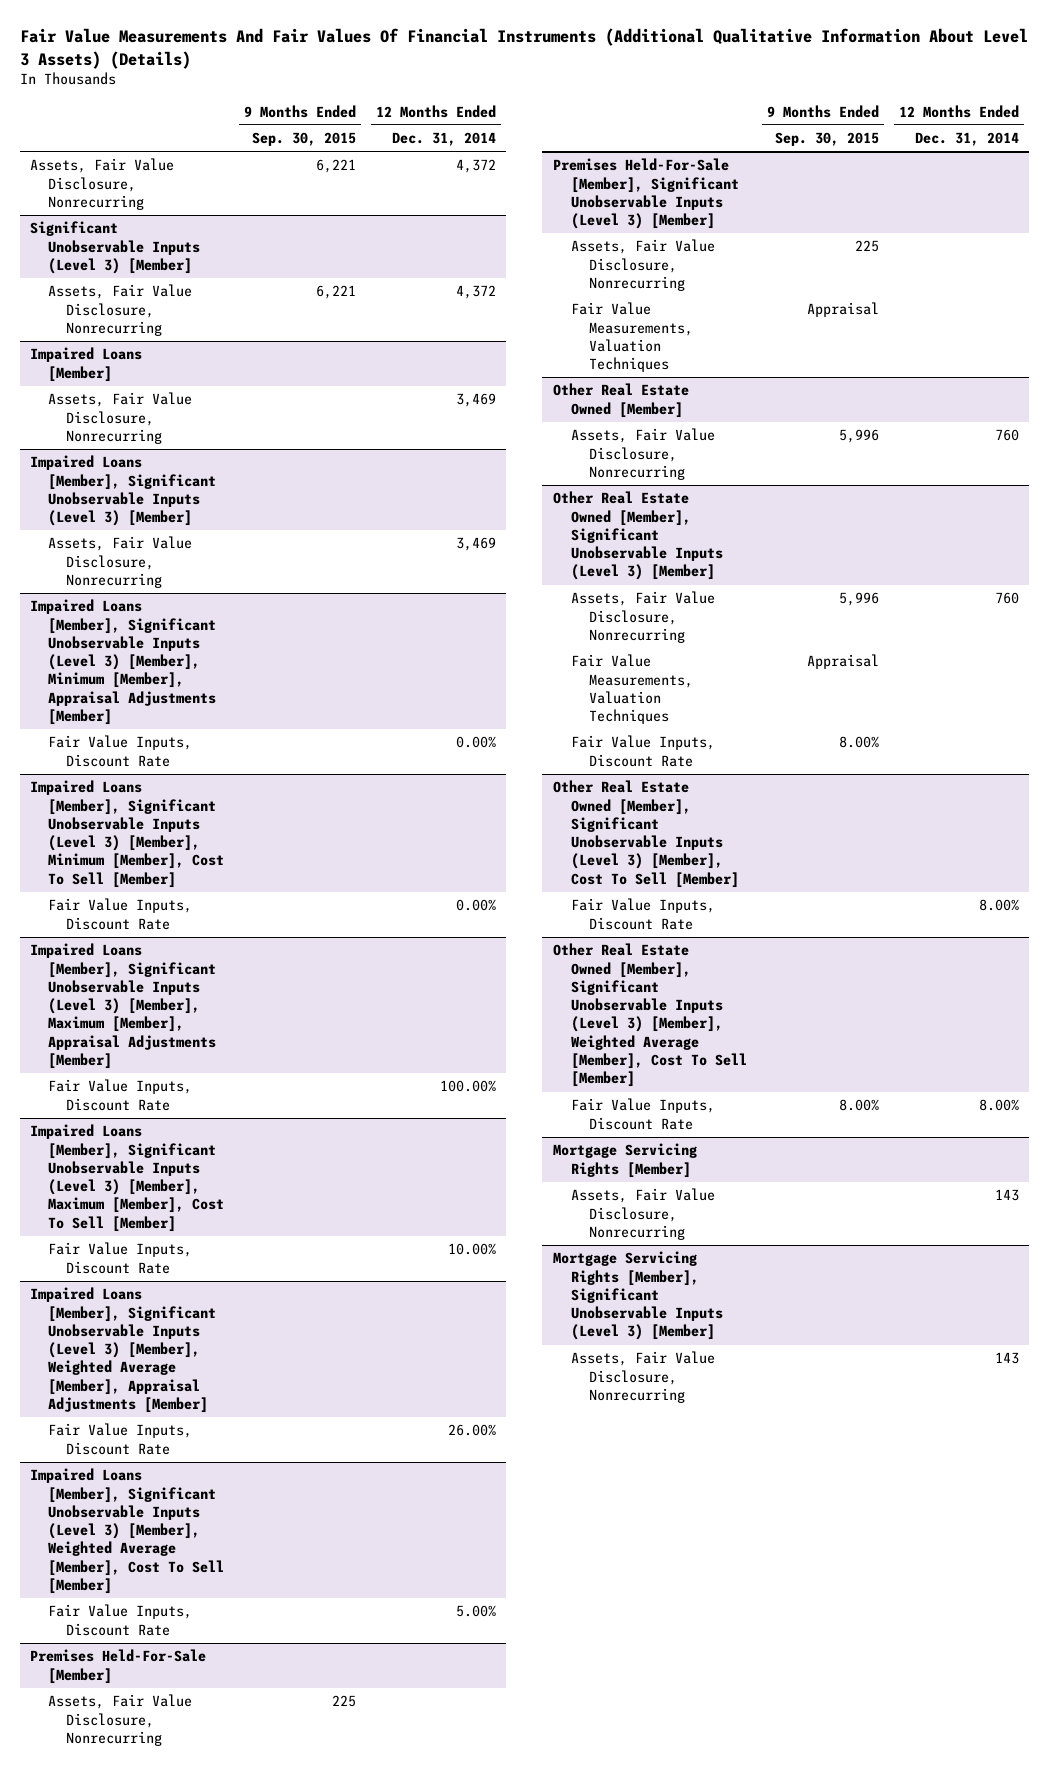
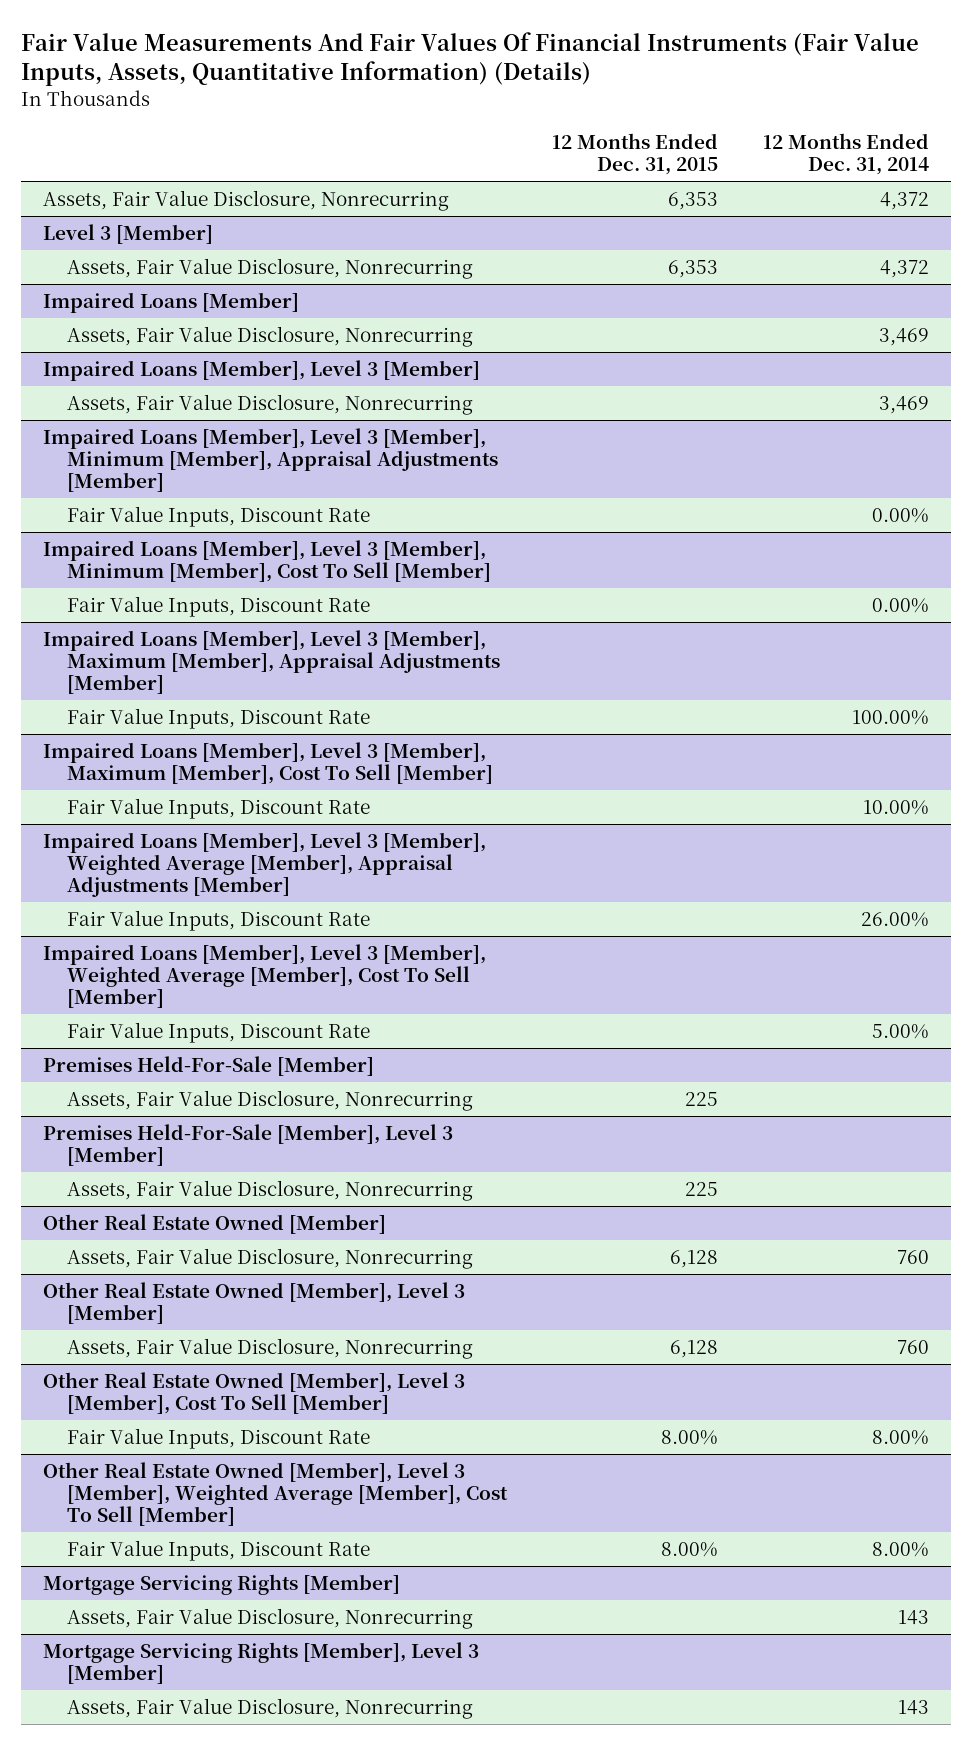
- Fair Value Measurements And Fair Values Of Financial Instruments (Additional Qualitative Information About Level 3 Assets) (Details)
+ Fair Value Measurements And Fair Values Of Financial Instruments (Fair Value Inputs, Assets, Quantitative Information) (Details)
- | 9 Months Ended Sep. 30, 2015 | 12 Months Ended Dec. 31, 2014
+ | 12 Months Ended Dec. 31, 2015 | 12 Months Ended Dec. 31, 2014
- Significant Unobservable Inputs (Level 3) [Member]
+ Level 3 [Member]
- Impaired Loans [Member], Significant Unobservable Inputs (Level 3) [Member]
+ Impaired Loans [Member], Level 3 [Member]
- Impaired Loans [Member], Significant Unobservable Inputs (Level 3) [Member], Minimum [Member], Appraisal Adjustments [Member]
+ Impaired Loans [Member], Level 3 [Member], Minimum [Member], Appraisal Adjustments [Member]
- Impaired Loans [Member], Significant Unobservable Inputs (Level 3) [Member], Minimum [Member], Cost To Sell [Member]
+ Impaired Loans [Member], Level 3 [Member], Minimum [Member], Cost To Sell [Member]
- Impaired Loans [Member], Significant Unobservable Inputs (Level 3) [Member], Maximum [Member], Appraisal Adjustments [Member]
+ Impaired Loans [Member], Level 3 [Member], Maximum [Member], Appraisal Adjustments [Member]
- Impaired Loans [Member], Significant Unobservable Inputs (Level 3) [Member], Maximum [Member], Cost To Sell [Member]
+ Impaired Loans [Member], Level 3 [Member], Maximum [Member], Cost To Sell [Member]
- Impaired Loans [Member], Significant Unobservable Inputs (Level 3) [Member], Weighted Average [Member], Appraisal Adjustments [Member]
+ Impaired Loans [Member], Level 3 [Member], Weighted Average [Member], Appraisal Adjustments [Member]
- Impaired Loans [Member], Significant Unobservable Inputs (Level 3) [Member], Weighted Average [Member], Cost To Sell [Member]
+ Impaired Loans [Member], Level 3 [Member], Weighted Average [Member], Cost To Sell [Member]
- Premises Held-For-Sale [Member], Significant Unobservable Inputs (Level 3) [Member]
+ Premises Held-For-Sale [Member], Level 3 [Member]
- Fair Value Measurements, Valuation Techniques | Appraisal |
- Other Real Estate Owned [Member], Significant Unobservable Inputs (Level 3) [Member]
+ Other Real Estate Owned [Member], Level 3 [Member]
- Fair Value Measurements, Valuation Techniques | Appraisal |
- Fair Value Inputs, Discount Rate | 8.00% |
- Other Real Estate Owned [Member], Significant Unobservable Inputs (Level 3) [Member], Cost To Sell [Member]
+ Other Real Estate Owned [Member], Level 3 [Member], Cost To Sell [Member]
- Other Real Estate Owned [Member], Significant Unobservable Inputs (Level 3) [Member], Weighted Average [Member], Cost To Sell [Member]
+ Other Real Estate Owned [Member], Level 3 [Member], Weighted Average [Member], Cost To Sell [Member]
- Mortgage Servicing Rights [Member], Significant Unobservable Inputs (Level 3) [Member]
+ Mortgage Servicing Rights [Member], Level 3 [Member]

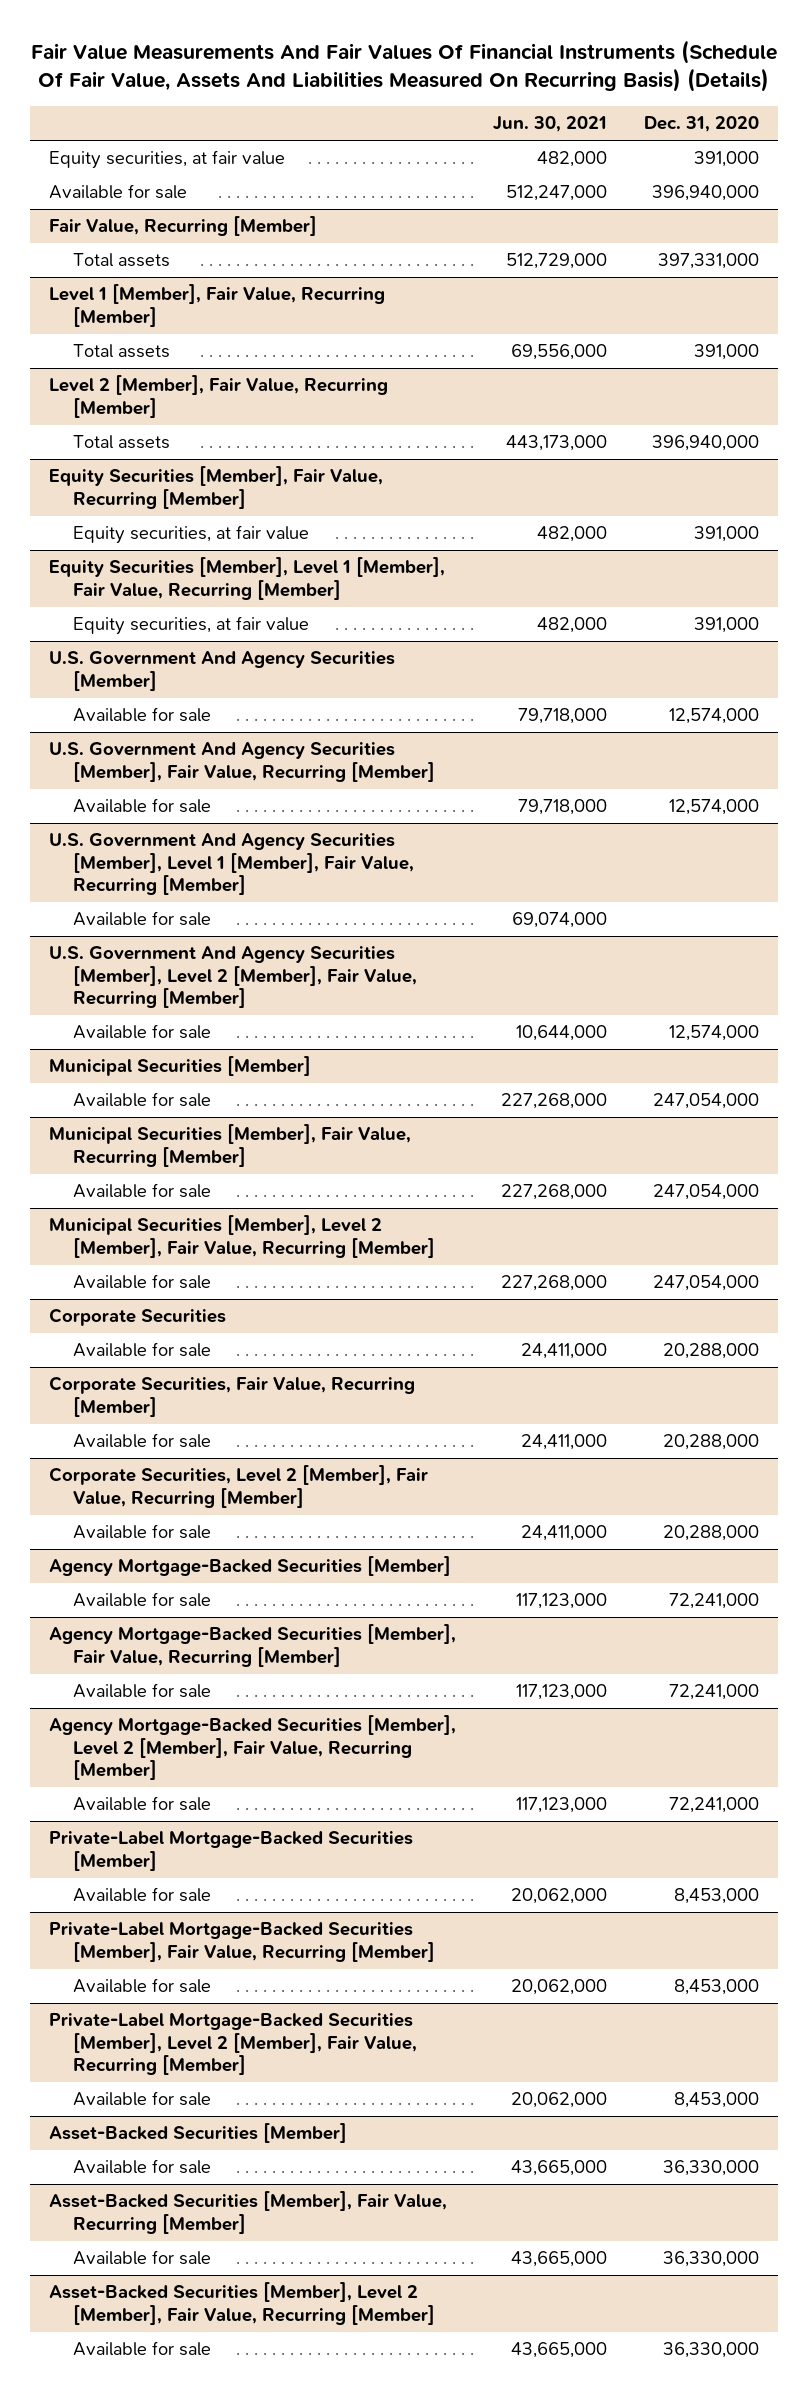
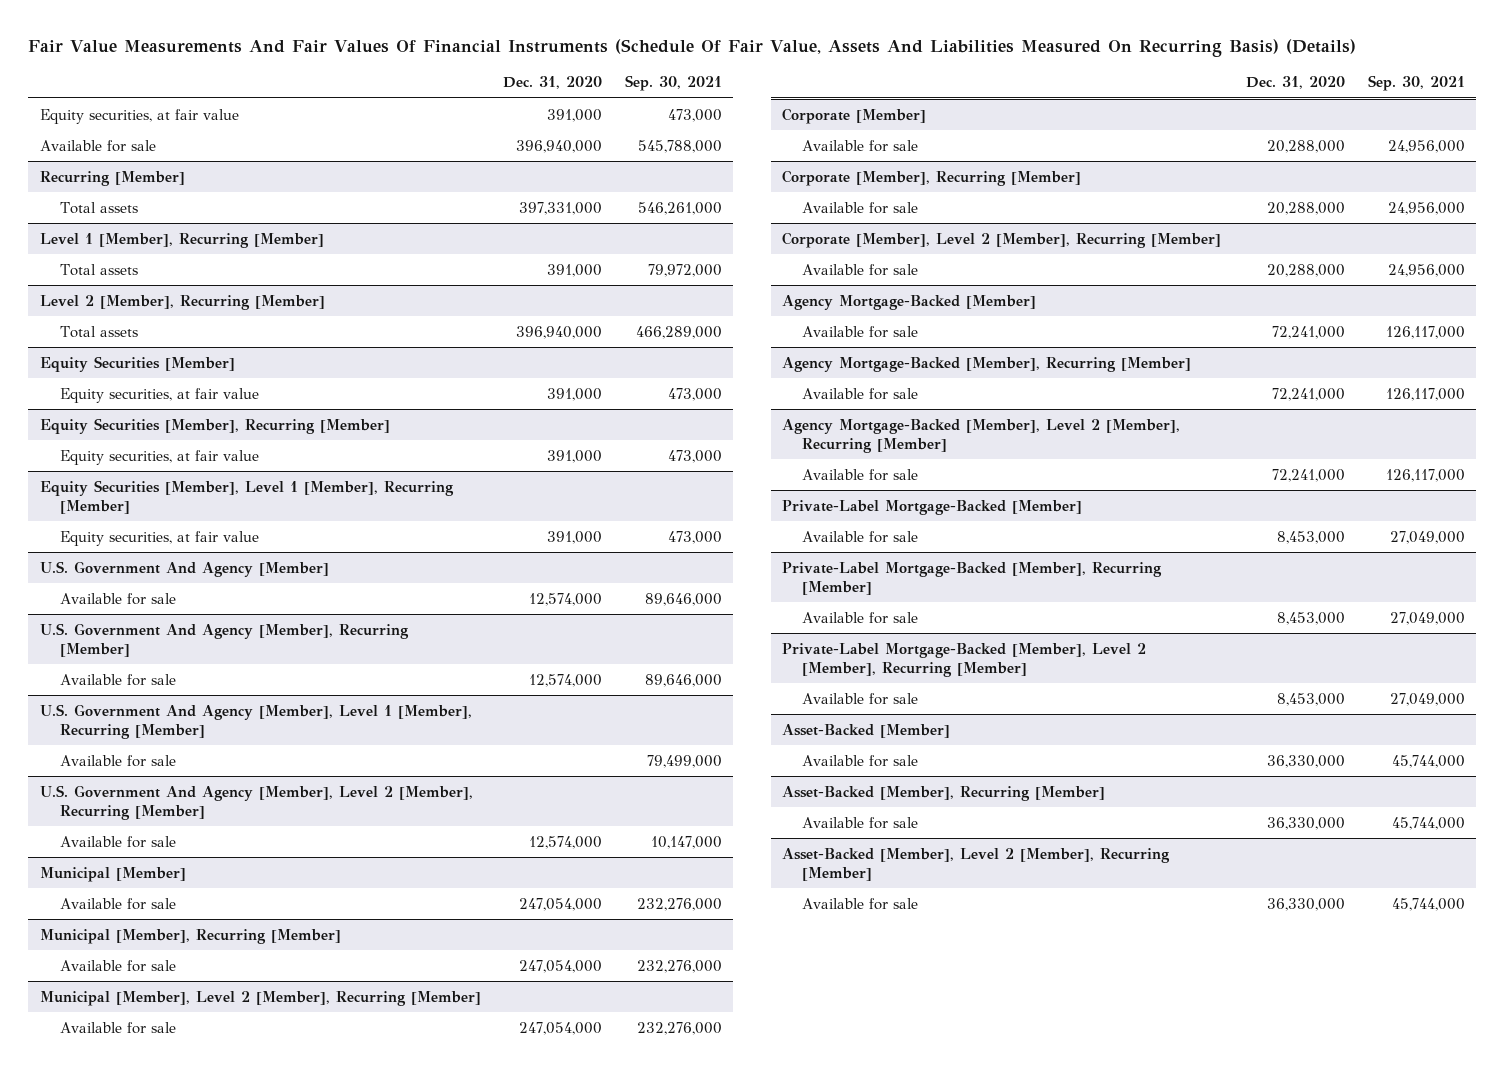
- | Jun. 30, 2021 | Dec. 31, 2020
+ | Dec. 31, 2020 | Sep. 30, 2021
- Fair Value, Recurring [Member]
+ Recurring [Member]
- Level 1 [Member], Fair Value, Recurring [Member]
+ Level 1 [Member], Recurring [Member]
- Level 2 [Member], Fair Value, Recurring [Member]
+ Level 2 [Member], Recurring [Member]
- Equity Securities [Member], Fair Value, Recurring [Member]
+ Equity Securities [Member]
- Equity Securities [Member], Level 1 [Member], Fair Value, Recurring [Member]
+ Equity Securities [Member], Recurring [Member]
- U.S. Government And Agency Securities [Member]
+ Equity Securities [Member], Level 1 [Member], Recurring [Member]
+ Equity securities, at fair value | 391,000 | 473,000
+ U.S. Government And Agency [Member]
- U.S. Government And Agency Securities [Member], Fair Value, Recurring [Member]
+ U.S. Government And Agency [Member], Recurring [Member]
- U.S. Government And Agency Securities [Member], Level 1 [Member], Fair Value, Recurring [Member]
+ U.S. Government And Agency [Member], Level 1 [Member], Recurring [Member]
- U.S. Government And Agency Securities [Member], Level 2 [Member], Fair Value, Recurring [Member]
+ U.S. Government And Agency [Member], Level 2 [Member], Recurring [Member]
- Municipal Securities [Member]
+ Municipal [Member]
- Municipal Securities [Member], Fair Value, Recurring [Member]
+ Municipal [Member], Recurring [Member]
- Municipal Securities [Member], Level 2 [Member], Fair Value, Recurring [Member]
+ Municipal [Member], Level 2 [Member], Recurring [Member]
- Corporate Securities
+ Corporate [Member]
- Corporate Securities, Fair Value, Recurring [Member]
+ Corporate [Member], Recurring [Member]
- Corporate Securities, Level 2 [Member], Fair Value, Recurring [Member]
+ Corporate [Member], Level 2 [Member], Recurring [Member]
- Agency Mortgage-Backed Securities [Member]
+ Agency Mortgage-Backed [Member]
- Agency Mortgage-Backed Securities [Member], Fair Value, Recurring [Member]
+ Agency Mortgage-Backed [Member], Recurring [Member]
- Agency Mortgage-Backed Securities [Member], Level 2 [Member], Fair Value, Recurring [Member]
+ Agency Mortgage-Backed [Member], Level 2 [Member], Recurring [Member]
- Private-Label Mortgage-Backed Securities [Member]
+ Private-Label Mortgage-Backed [Member]
- Private-Label Mortgage-Backed Securities [Member], Fair Value, Recurring [Member]
+ Private-Label Mortgage-Backed [Member], Recurring [Member]
- Private-Label Mortgage-Backed Securities [Member], Level 2 [Member], Fair Value, Recurring [Member]
+ Private-Label Mortgage-Backed [Member], Level 2 [Member], Recurring [Member]
- Asset-Backed Securities [Member]
+ Asset-Backed [Member]
- Asset-Backed Securities [Member], Fair Value, Recurring [Member]
+ Asset-Backed [Member], Recurring [Member]
- Asset-Backed Securities [Member], Level 2 [Member], Fair Value, Recurring [Member]
+ Asset-Backed [Member], Level 2 [Member], Recurring [Member]

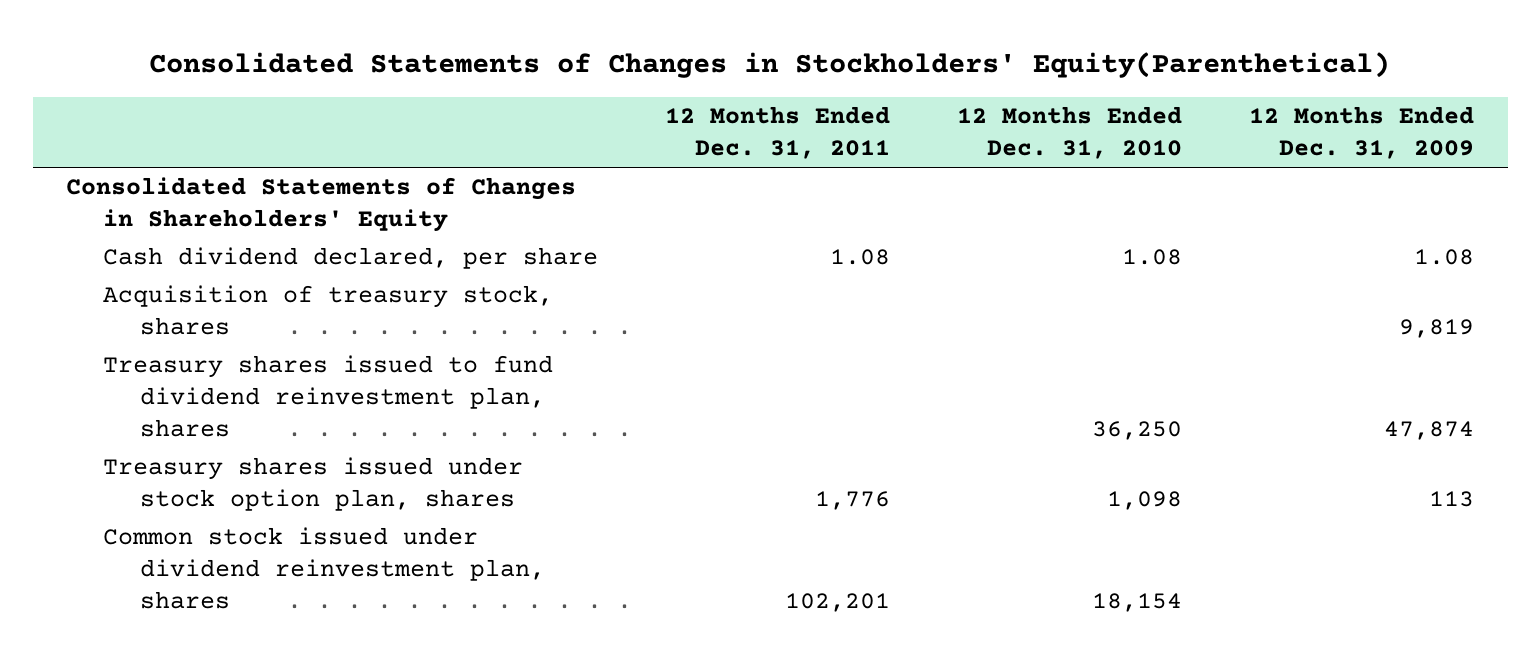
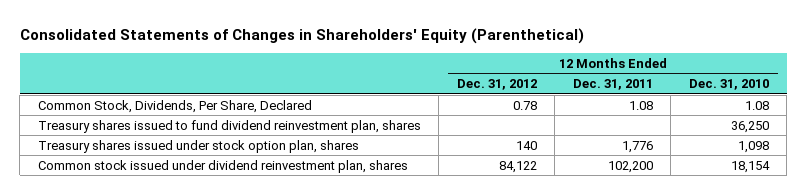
- Consolidated Statements of Changes in Stockholders' Equity(Parenthetical)
+ Consolidated Statements of Changes in Shareholders' Equity (Parenthetical)
- | 12 Months Ended Dec. 31, 2011 | 12 Months Ended Dec. 31, 2010 | 12 Months Ended Dec. 31, 2009
+ | 12 Months Ended Dec. 31, 2012 | 12 Months Ended Dec. 31, 2011 | 12 Months Ended Dec. 31, 2010
- Consolidated Statements of Changes in Shareholders' Equity
- Cash dividend declared, per share | 1.08 | 1.08 | 1.08
- Acquisition of treasury stock, shares | | | 9,819
+ Common Stock, Dividends, Per Share, Declared | 0.78 | 1.08 | 1.08
- Common stock issued under dividend reinvestment plan, shares | 102,201 | 18,154 |
+ Common stock issued under dividend reinvestment plan, shares | 84,122 | 102,200 | 18,154

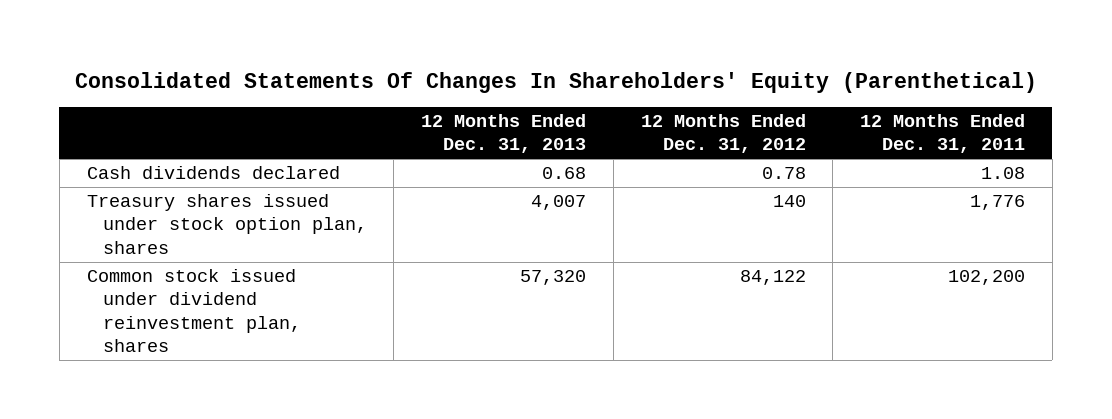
- Consolidated Statements of Changes in Shareholders' Equity (Parenthetical)
+ Consolidated Statements Of Changes In Shareholders' Equity (Parenthetical)
- | 12 Months Ended Dec. 31, 2012 | 12 Months Ended Dec. 31, 2011 | 12 Months Ended Dec. 31, 2010
+ | 12 Months Ended Dec. 31, 2013 | 12 Months Ended Dec. 31, 2012 | 12 Months Ended Dec. 31, 2011
- Common Stock, Dividends, Per Share, Declared | 0.78 | 1.08 | 1.08
- Treasury shares issued to fund dividend reinvestment plan, shares | | | 36,250
+ Cash dividends declared | 0.68 | 0.78 | 1.08

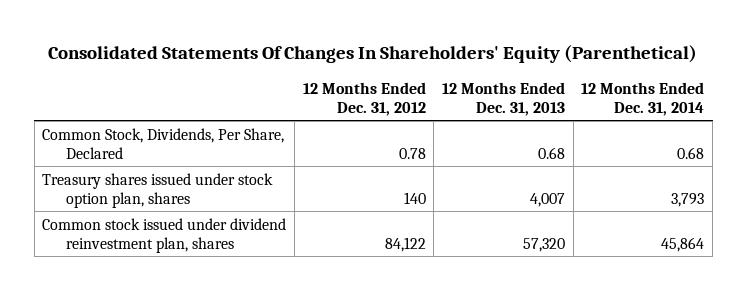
- | 12 Months Ended Dec. 31, 2013 | 12 Months Ended Dec. 31, 2012 | 12 Months Ended Dec. 31, 2011
+ | 12 Months Ended Dec. 31, 2012 | 12 Months Ended Dec. 31, 2013 | 12 Months Ended Dec. 31, 2014
- Cash dividends declared | 0.68 | 0.78 | 1.08
+ Common Stock, Dividends, Per Share, Declared | 0.78 | 0.68 | 0.68

